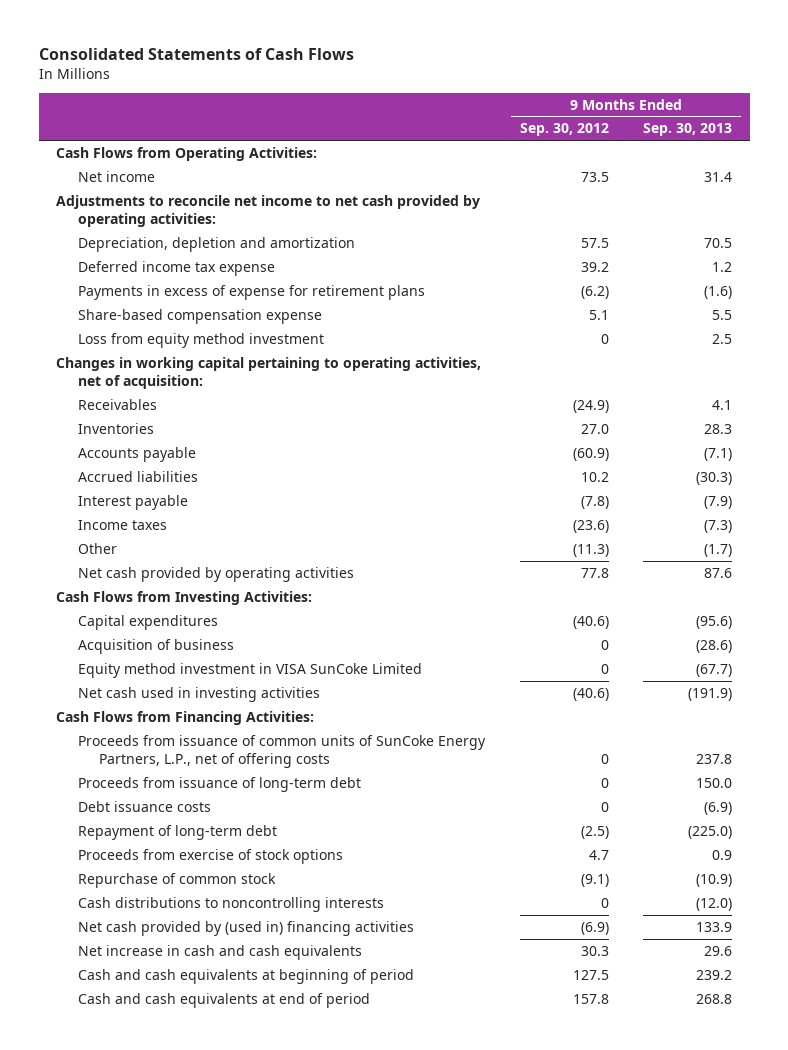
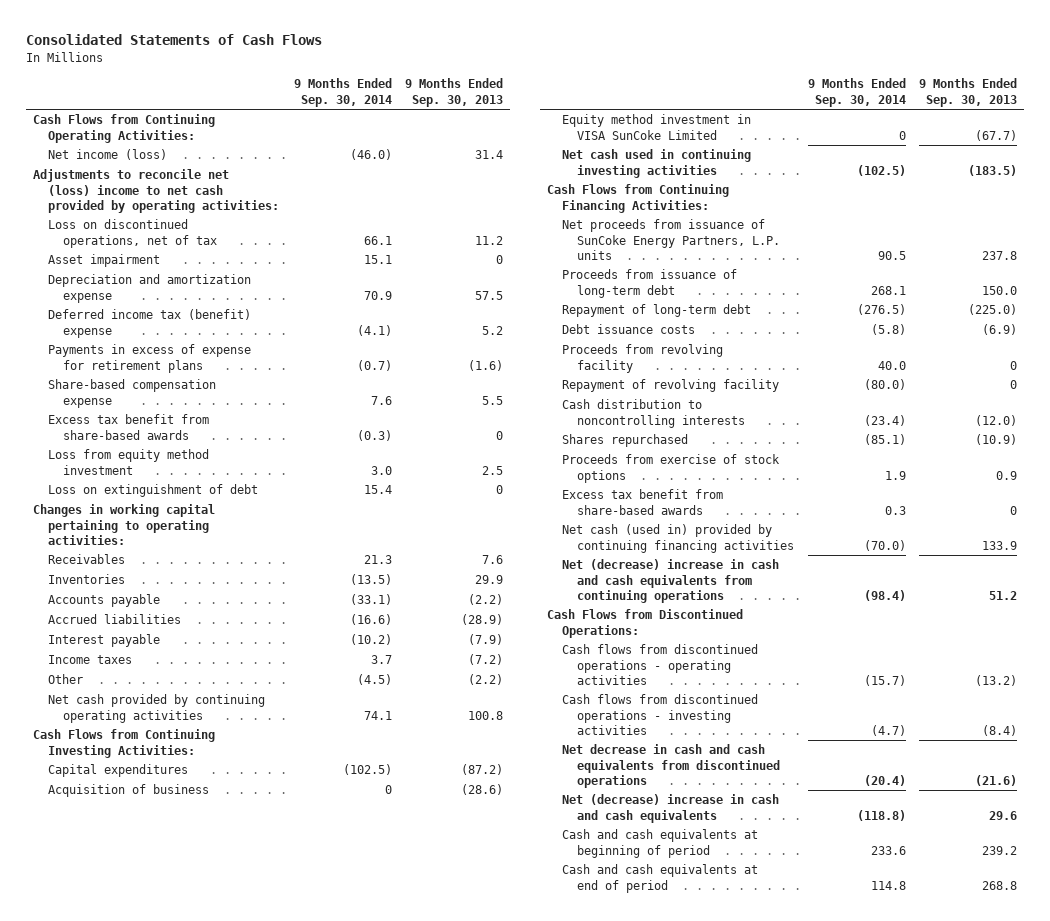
- | 9 Months Ended Sep. 30, 2012 | 9 Months Ended Sep. 30, 2013
+ | 9 Months Ended Sep. 30, 2014 | 9 Months Ended Sep. 30, 2013
- Cash Flows from Operating Activities:
- Net income | 73.5 | 31.4
- Adjustments to reconcile net income to net cash provided by operating activities:
- Depreciation, depletion and amortization | 57.5 | 70.5
- Deferred income tax expense | 39.2 | 1.2
+ Cash Flows from Continuing Operating Activities:
+ Net income (loss) | (46.0) | 31.4
+ Adjustments to reconcile net (loss) income to net cash provided by operating activities:
+ Loss on discontinued operations, net of tax | 66.1 | 11.2
+ Asset impairment | 15.1 | 0
+ Depreciation and amortization expense | 70.9 | 57.5
+ Deferred income tax (benefit) expense | (4.1) | 5.2
+ Excess tax benefit from share-based awards | (0.3) | 0
- Changes in working capital pertaining to operating activities, net of acquisition:
- Receivables | (24.9) | 4.1
- Inventories | 27.0 | 28.3
- Accounts payable | (60.9) | (7.1)
- Accrued liabilities | 10.2 | (30.3)
+ Loss on extinguishment of debt | 15.4 | 0
+ Changes in working capital pertaining to operating activities:
+ Receivables | 21.3 | 7.6
+ Inventories | (13.5) | 29.9
+ Accounts payable | (33.1) | (2.2)
+ Accrued liabilities | (16.6) | (28.9)
- Income taxes | (23.6) | (7.3)
- Other | (11.3) | (1.7)
- Net cash provided by operating activities | 77.8 | 87.6
- Cash Flows from Investing Activities:
- Capital expenditures | (40.6) | (95.6)
+ Income taxes | 3.7 | (7.2)
+ Other | (4.5) | (2.2)
+ Net cash provided by continuing operating activities | 74.1 | 100.8
+ Cash Flows from Continuing Investing Activities:
+ Capital expenditures | (102.5) | (87.2)
- Net cash used in investing activities | (40.6) | (191.9)
- Cash Flows from Financing Activities:
- Proceeds from issuance of common units of SunCoke Energy Partners, L.P., net of offering costs | 0 | 237.8
+ Net cash used in continuing investing activities | (102.5) | (183.5)
+ Cash Flows from Continuing Financing Activities:
+ Net proceeds from issuance of SunCoke Energy Partners, L.P. units | 90.5 | 237.8
moved down: Debt issuance costs | (5.8) | (6.9)
+ Proceeds from revolving facility | 40.0 | 0
+ Repayment of revolving facility | (80.0) | 0
+ Cash distribution to noncontrolling interests | (23.4) | (12.0)
+ Shares repurchased | (85.1) | (10.9)
- Repurchase of common stock | (9.1) | (10.9)
- Cash distributions to noncontrolling interests | 0 | (12.0)
- Net cash provided by (used in) financing activities | (6.9) | 133.9
- Net increase in cash and cash equivalents | 30.3 | 29.6
+ Excess tax benefit from share-based awards | 0.3 | 0
+ Net cash (used in) provided by continuing financing activities | (70.0) | 133.9
+ Net (decrease) increase in cash and cash equivalents from continuing operations | (98.4) | 51.2
+ Cash Flows from Discontinued Operations:
+ Cash flows from discontinued operations - operating activities | (15.7) | (13.2)
+ Cash flows from discontinued operations - investing activities | (4.7) | (8.4)
+ Net decrease in cash and cash equivalents from discontinued operations | (20.4) | (21.6)
+ Net (decrease) increase in cash and cash equivalents | (118.8) | 29.6

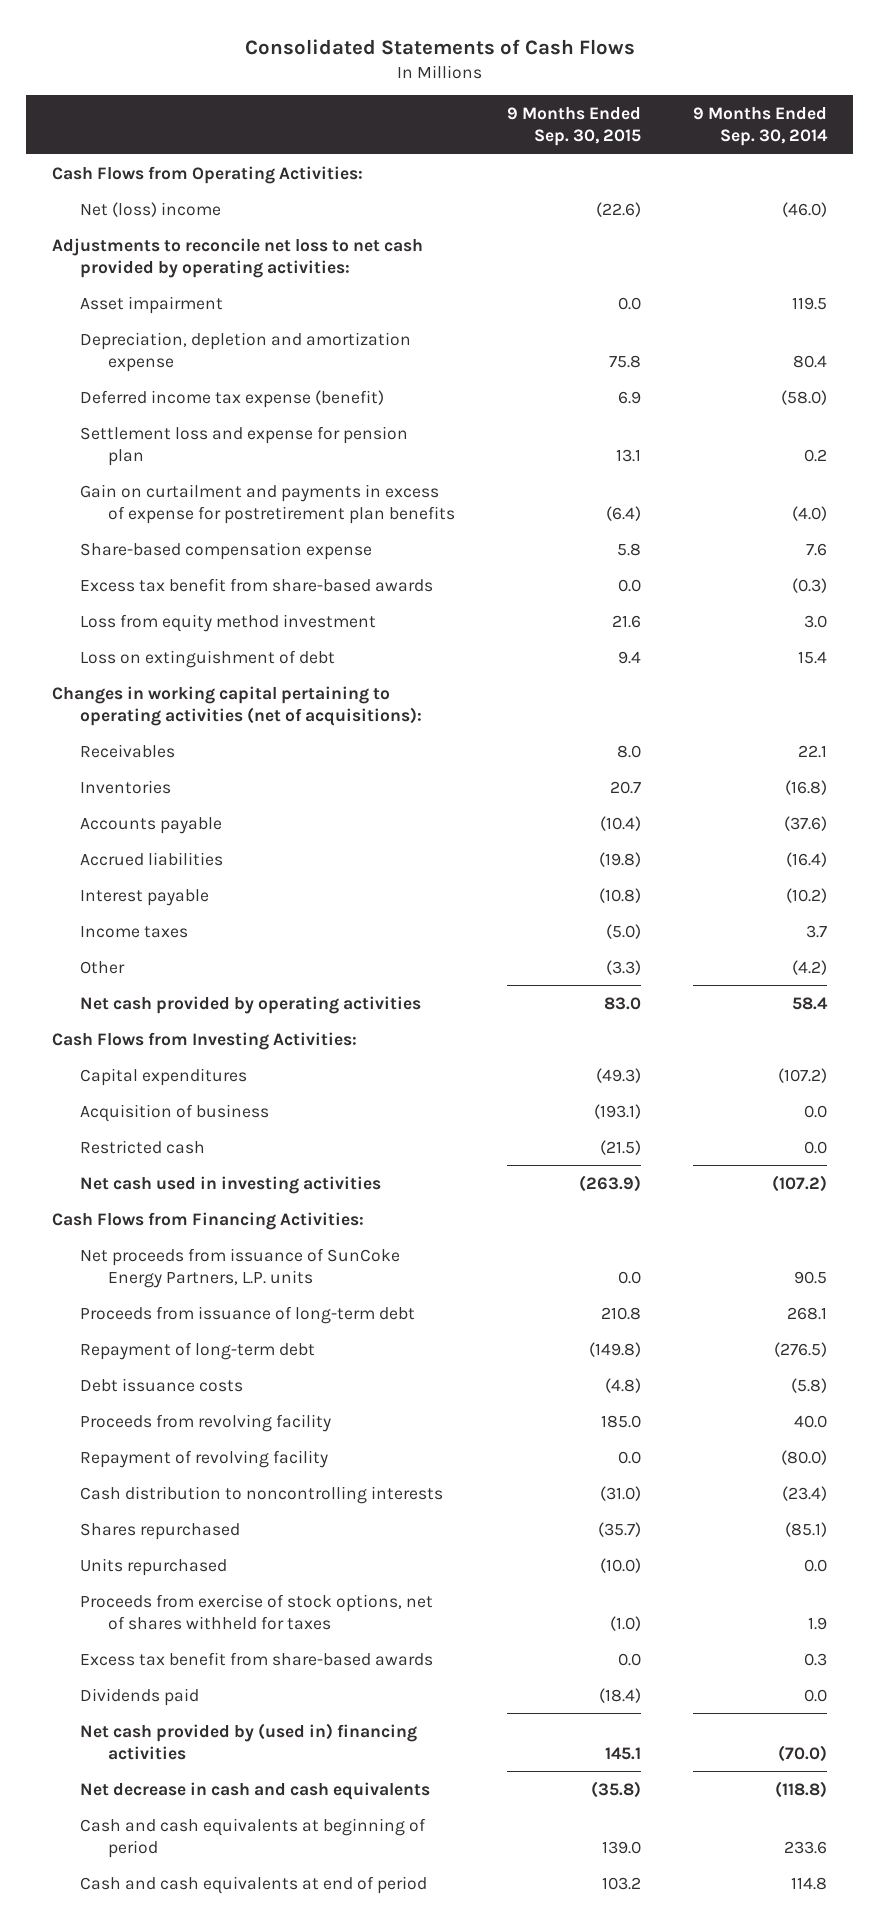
- | 9 Months Ended Sep. 30, 2014 | 9 Months Ended Sep. 30, 2013
+ | 9 Months Ended Sep. 30, 2015 | 9 Months Ended Sep. 30, 2014
- Cash Flows from Continuing Operating Activities:
- Net income (loss) | (46.0) | 31.4
- Adjustments to reconcile net (loss) income to net cash provided by operating activities:
- Loss on discontinued operations, net of tax | 66.1 | 11.2
- Asset impairment | 15.1 | 0
- Depreciation and amortization expense | 70.9 | 57.5
- Deferred income tax (benefit) expense | (4.1) | 5.2
- Payments in excess of expense for retirement plans | (0.7) | (1.6)
+ Cash Flows from Operating Activities:
+ Net (loss) income | (22.6) | (46.0)
+ Adjustments to reconcile net loss to net cash provided by operating activities:
+ Asset impairment | 0.0 | 119.5
+ Depreciation, depletion and amortization expense | 75.8 | 80.4
+ Deferred income tax expense (benefit) | 6.9 | (58.0)
+ Settlement loss and expense for pension plan | 13.1 | 0.2
+ Gain on curtailment and payments in excess of expense for postretirement plan benefits | (6.4) | (4.0)
- Changes in working capital pertaining to operating activities:
- Receivables | 21.3 | 7.6
- Inventories | (13.5) | 29.9
- Accounts payable | (33.1) | (2.2)
- Accrued liabilities | (16.6) | (28.9)
+ Changes in working capital pertaining to operating activities (net of acquisitions):
+ Receivables | 8.0 | 22.1
+ Inventories | 20.7 | (16.8)
+ Accounts payable | (10.4) | (37.6)
+ Accrued liabilities | (19.8) | (16.4)
- Other | (4.5) | (2.2)
- Net cash provided by continuing operating activities | 74.1 | 100.8
- Cash Flows from Continuing Investing Activities:
- Capital expenditures | (102.5) | (87.2)
- Acquisition of business | 0 | (28.6)
- Equity method investment in VISA SunCoke Limited | 0 | (67.7)
- Net cash used in continuing investing activities | (102.5) | (183.5)
- Cash Flows from Continuing Financing Activities:
+ Other | (3.3) | (4.2)
+ Net cash provided by operating activities | 83.0 | 58.4
+ Cash Flows from Investing Activities:
+ Capital expenditures | (49.3) | (107.2)
+ Acquisition of business | (193.1) | 0.0
+ Restricted cash | (21.5) | 0.0
+ Net cash used in investing activities | (263.9) | (107.2)
+ Cash Flows from Financing Activities:
- Proceeds from exercise of stock options | 1.9 | 0.9
+ Units repurchased | (10.0) | 0.0
+ Proceeds from exercise of stock options, net of shares withheld for taxes | (1.0) | 1.9
- Net cash (used in) provided by continuing financing activities | (70.0) | 133.9
- Net (decrease) increase in cash and cash equivalents from continuing operations | (98.4) | 51.2
- Cash Flows from Discontinued Operations:
- Cash flows from discontinued operations - operating activities | (15.7) | (13.2)
- Cash flows from discontinued operations - investing activities | (4.7) | (8.4)
- Net decrease in cash and cash equivalents from discontinued operations | (20.4) | (21.6)
- Net (decrease) increase in cash and cash equivalents | (118.8) | 29.6
+ Dividends paid | (18.4) | 0.0
+ Net cash provided by (used in) financing activities | 145.1 | (70.0)
+ Net decrease in cash and cash equivalents | (35.8) | (118.8)

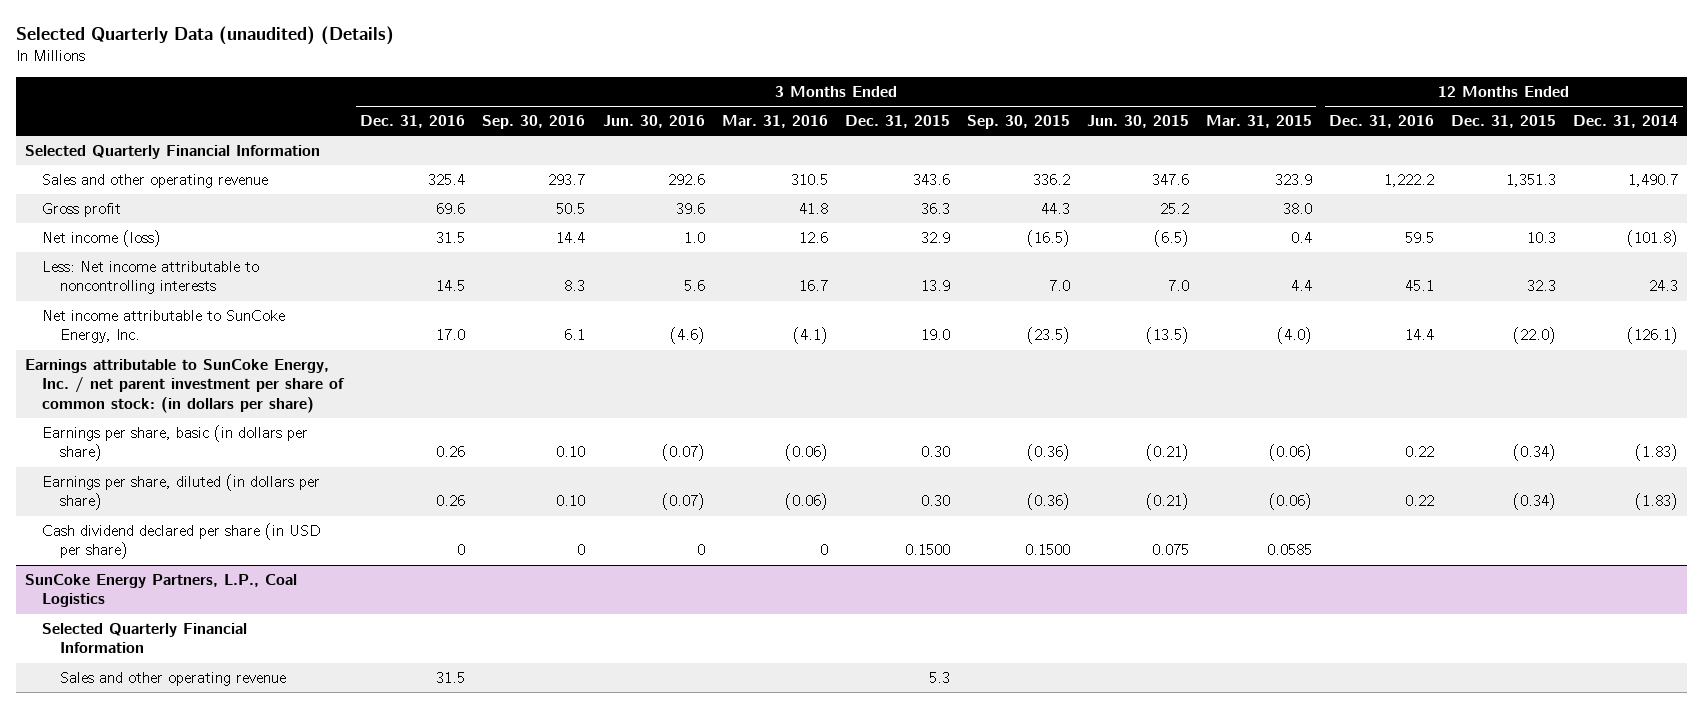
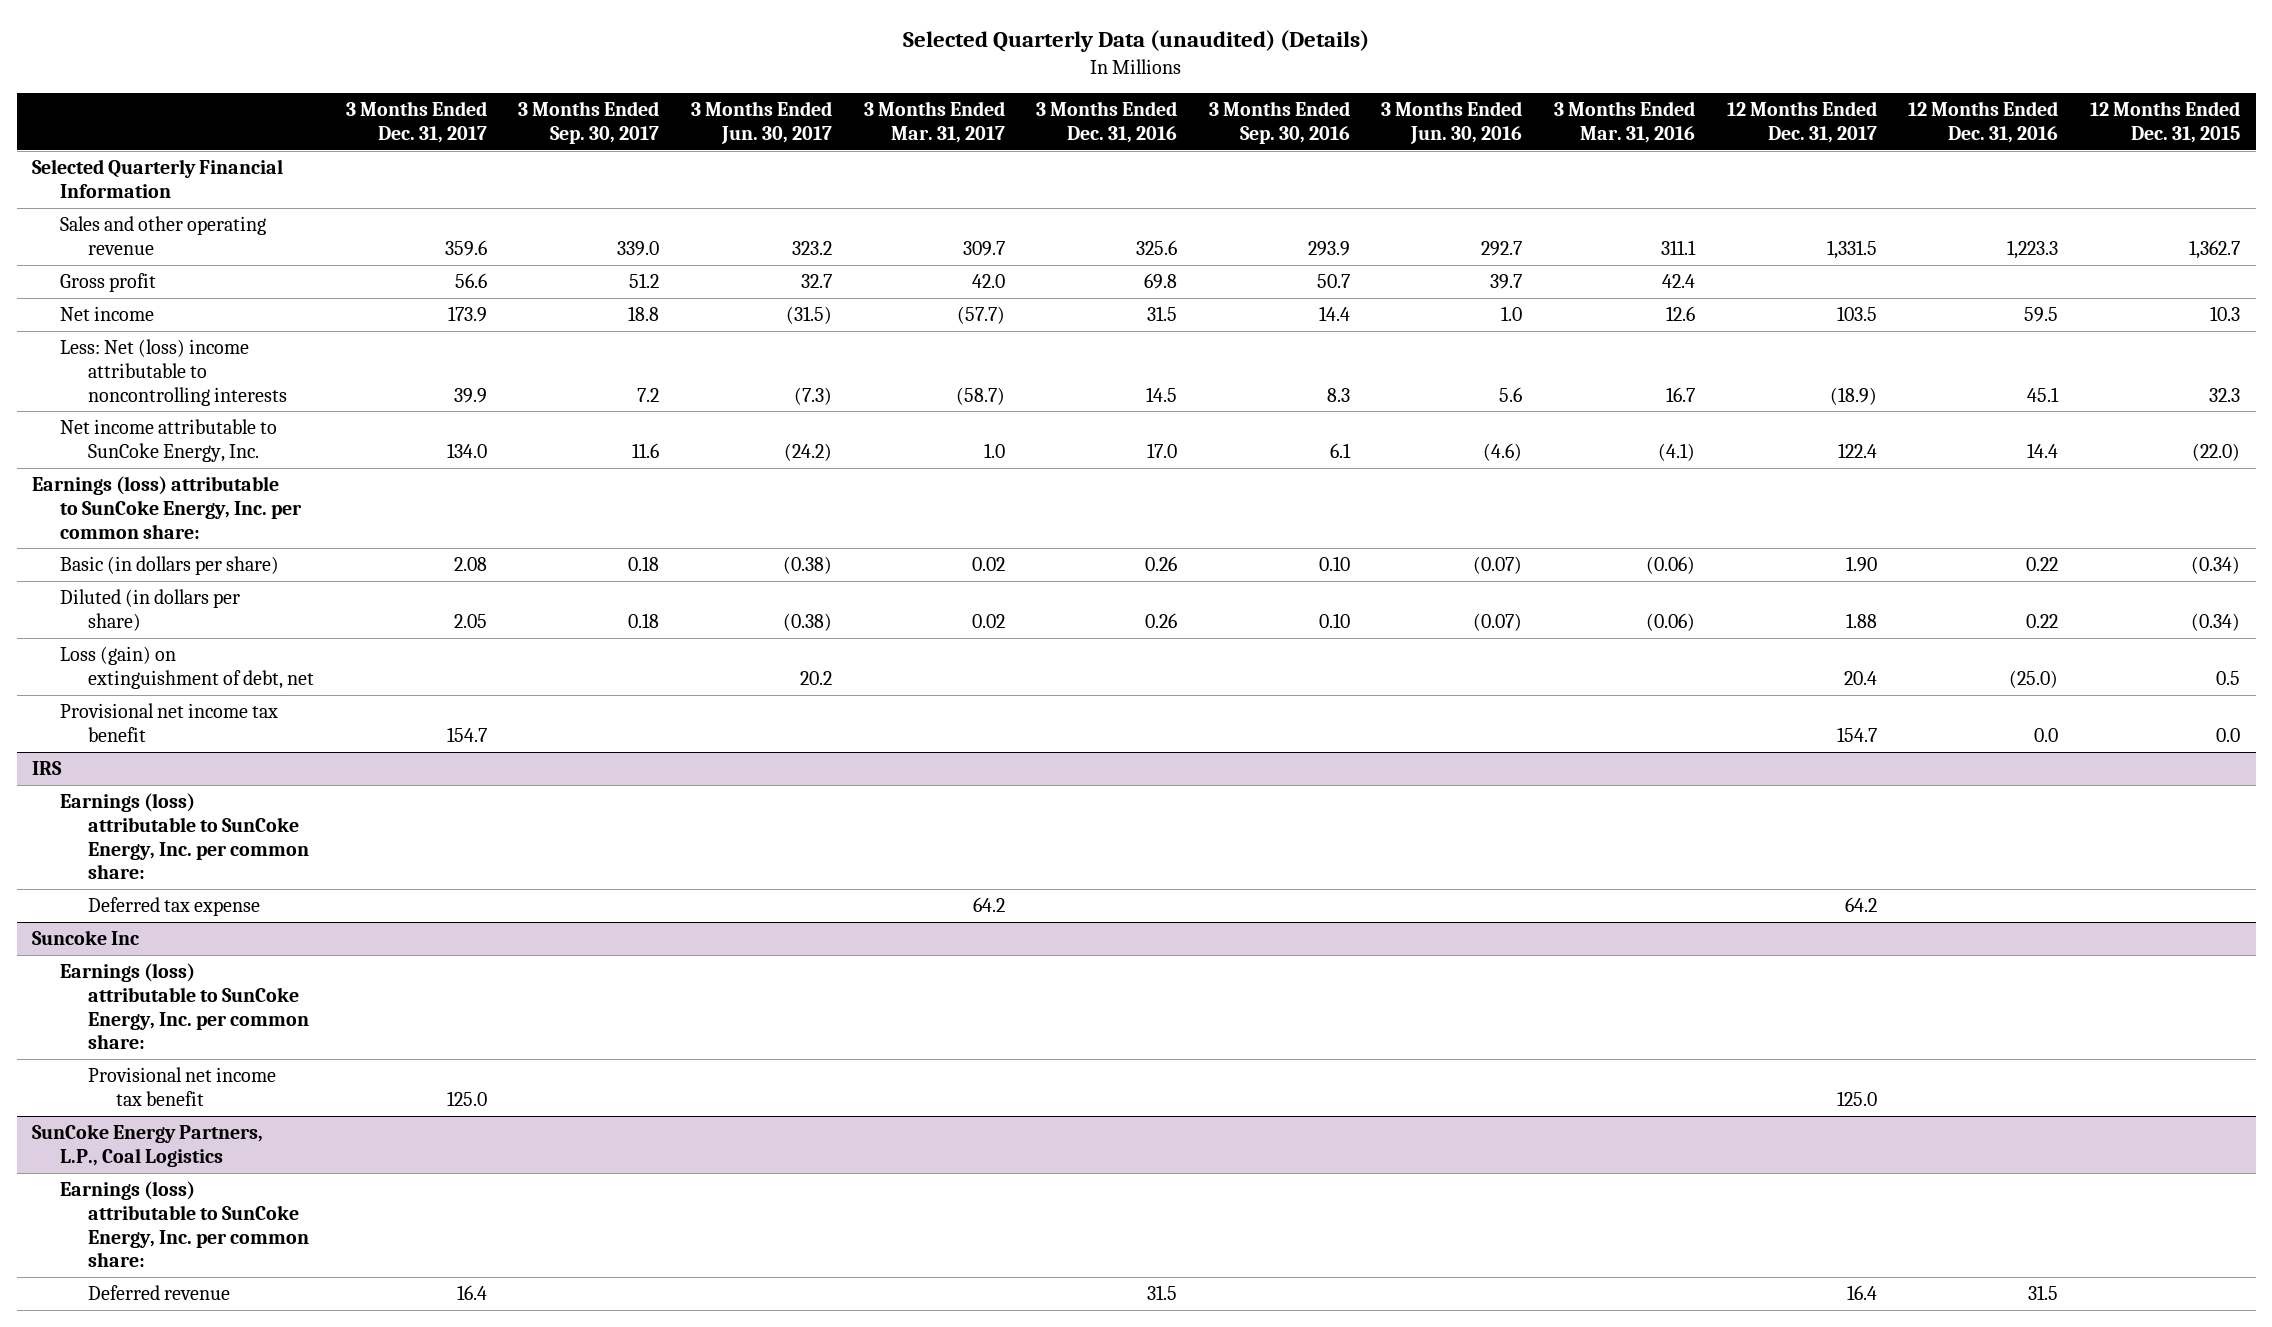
- | 3 Months Ended Dec. 31, 2016 | 3 Months Ended Sep. 30, 2016 | 3 Months Ended Jun. 30, 2016 | 3 Months Ended Mar. 31, 2016 | 3 Months Ended Dec. 31, 2015 | 3 Months Ended Sep. 30, 2015 | 3 Months Ended Jun. 30, 2015 | 3 Months Ended Mar. 31, 2015 | 12 Months Ended Dec. 31, 2016 | 12 Months Ended Dec. 31, 2015 | 12 Months Ended Dec. 31, 2014
+ | 3 Months Ended Dec. 31, 2017 | 3 Months Ended Sep. 30, 2017 | 3 Months Ended Jun. 30, 2017 | 3 Months Ended Mar. 31, 2017 | 3 Months Ended Dec. 31, 2016 | 3 Months Ended Sep. 30, 2016 | 3 Months Ended Jun. 30, 2016 | 3 Months Ended Mar. 31, 2016 | 12 Months Ended Dec. 31, 2017 | 12 Months Ended Dec. 31, 2016 | 12 Months Ended Dec. 31, 2015
- Sales and other operating revenue | 325.4 | 293.7 | 292.6 | 310.5 | 343.6 | 336.2 | 347.6 | 323.9 | 1,222.2 | 1,351.3 | 1,490.7
- Gross profit | 69.6 | 50.5 | 39.6 | 41.8 | 36.3 | 44.3 | 25.2 | 38.0 | | |
- Net income (loss) | 31.5 | 14.4 | 1.0 | 12.6 | 32.9 | (16.5) | (6.5) | 0.4 | 59.5 | 10.3 | (101.8)
- Less: Net income attributable to noncontrolling interests | 14.5 | 8.3 | 5.6 | 16.7 | 13.9 | 7.0 | 7.0 | 4.4 | 45.1 | 32.3 | 24.3
+ Sales and other operating revenue | 359.6 | 339.0 | 323.2 | 309.7 | 325.6 | 293.9 | 292.7 | 311.1 | 1,331.5 | 1,223.3 | 1,362.7
+ Gross profit | 56.6 | 51.2 | 32.7 | 42.0 | 69.8 | 50.7 | 39.7 | 42.4 | | |
+ Net income | 173.9 | 18.8 | (31.5) | (57.7) | 31.5 | 14.4 | 1.0 | 12.6 | 103.5 | 59.5 | 10.3
+ Less: Net (loss) income attributable to noncontrolling interests | 39.9 | 7.2 | (7.3) | (58.7) | 14.5 | 8.3 | 5.6 | 16.7 | (18.9) | 45.1 | 32.3
- Earnings attributable to SunCoke Energy, Inc. / net parent investment per share of common stock: (in dollars per share)
- Earnings per share, basic (in dollars per share) | 0.26 | 0.10 | (0.07) | (0.06) | 0.30 | (0.36) | (0.21) | (0.06) | 0.22 | (0.34) | (1.83)
- Earnings per share, diluted (in dollars per share) | 0.26 | 0.10 | (0.07) | (0.06) | 0.30 | (0.36) | (0.21) | (0.06) | 0.22 | (0.34) | (1.83)
- Cash dividend declared per share (in USD per share) | 0 | 0 | 0 | 0 | 0.1500 | 0.1500 | 0.075 | 0.0585 | | |
+ Earnings (loss) attributable to SunCoke Energy, Inc. per common share:
+ Basic (in dollars per share) | 2.08 | 0.18 | (0.38) | 0.02 | 0.26 | 0.10 | (0.07) | (0.06) | 1.90 | 0.22 | (0.34)
+ Diluted (in dollars per share) | 2.05 | 0.18 | (0.38) | 0.02 | 0.26 | 0.10 | (0.07) | (0.06) | 1.88 | 0.22 | (0.34)
+ Loss (gain) on extinguishment of debt, net | | | 20.2 | | | | | | 20.4 | (25.0) | 0.5
+ Provisional net income tax benefit | 154.7 | | | | | | | | 154.7 | 0.0 | 0.0
+ IRS
+ Earnings (loss) attributable to SunCoke Energy, Inc. per common share:
+ Deferred tax expense | | | | 64.2 | | | | | 64.2 | |
+ Suncoke Inc
+ Earnings (loss) attributable to SunCoke Energy, Inc. per common share:
+ Provisional net income tax benefit | 125.0 | | | | | | | | 125.0 | |
@ SunCoke Energy Partners, L.P., Coal Logistics
- Selected Quarterly Financial Information
- Sales and other operating revenue | 31.5 | | | | 5.3 | | | | | |
+ Earnings (loss) attributable to SunCoke Energy, Inc. per common share:
+ Deferred revenue | 16.4 | | | | 31.5 | | | | 16.4 | 31.5 |

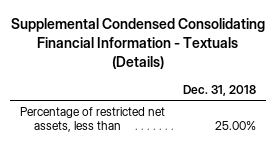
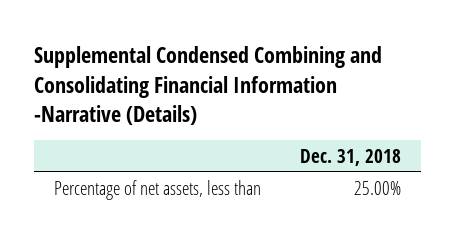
- Supplemental Condensed Consolidating Financial Information - Textuals (Details)
+ Supplemental Condensed Combining and Consolidating Financial Information -Narrative (Details)
- Percentage of restricted net assets, less than | 25.00%
+ Percentage of net assets, less than | 25.00%

